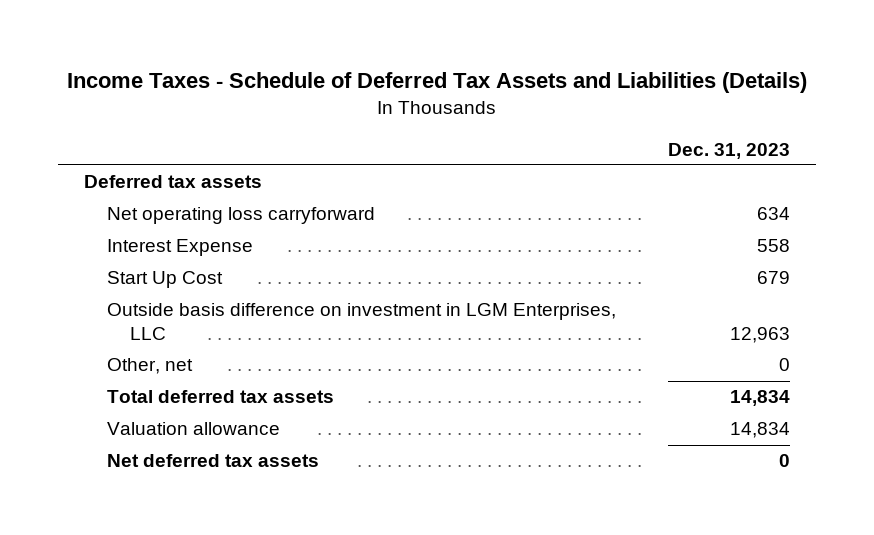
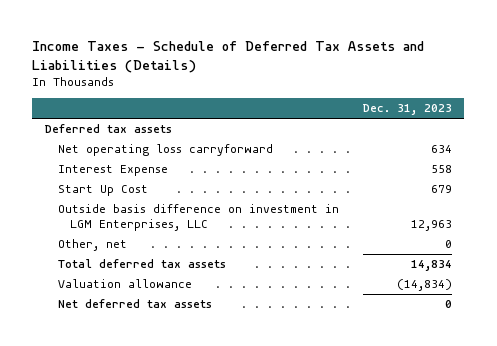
- Valuation allowance | 14,834
+ Valuation allowance | (14,834)

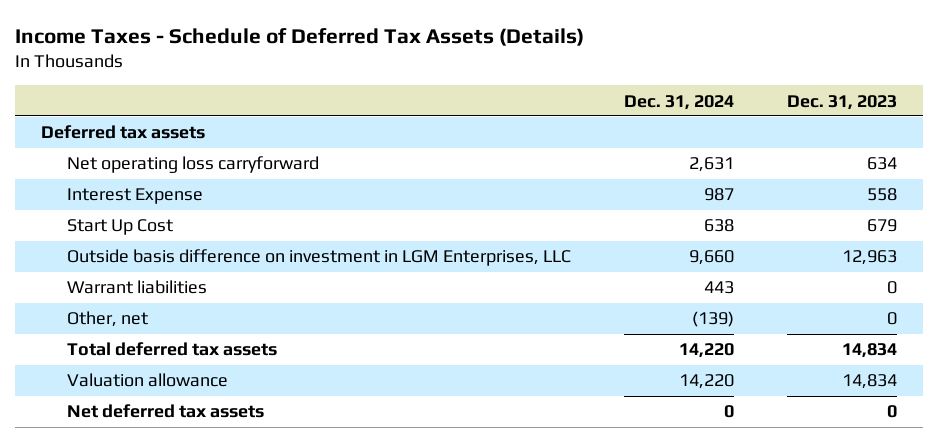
- Income Taxes - Schedule of Deferred Tax Assets and Liabilities (Details)
+ Income Taxes - Schedule of Deferred Tax Assets (Details)
- | Dec. 31, 2023
+ | Dec. 31, 2024 | Dec. 31, 2023
+ Warrant liabilities | 443 | 0
- Valuation allowance | (14,834)
+ Valuation allowance | 14,220 | 14,834

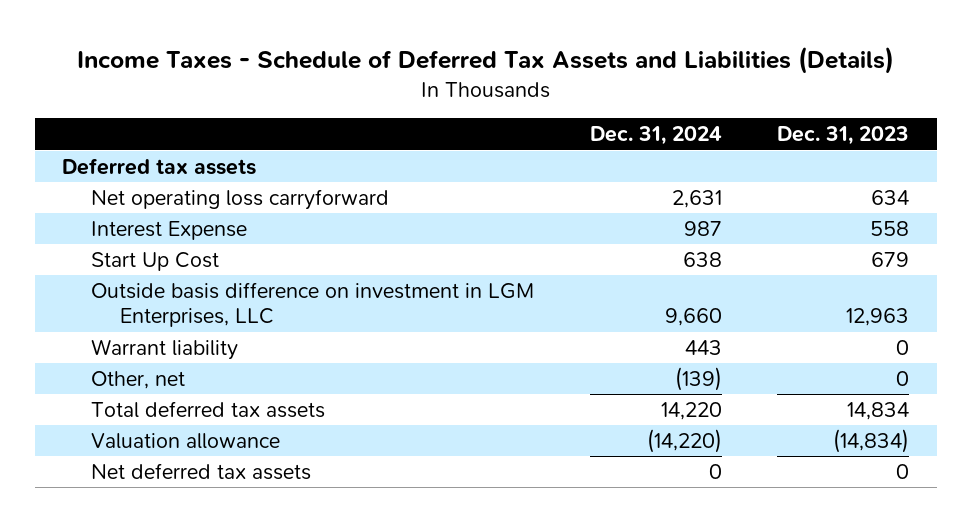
- Income Taxes - Schedule of Deferred Tax Assets (Details)
+ Income Taxes - Schedule of Deferred Tax Assets and Liabilities (Details)
- Warrant liabilities | 443 | 0
+ Warrant liability | 443 | 0
- Valuation allowance | 14,220 | 14,834
+ Valuation allowance | (14,220) | (14,834)

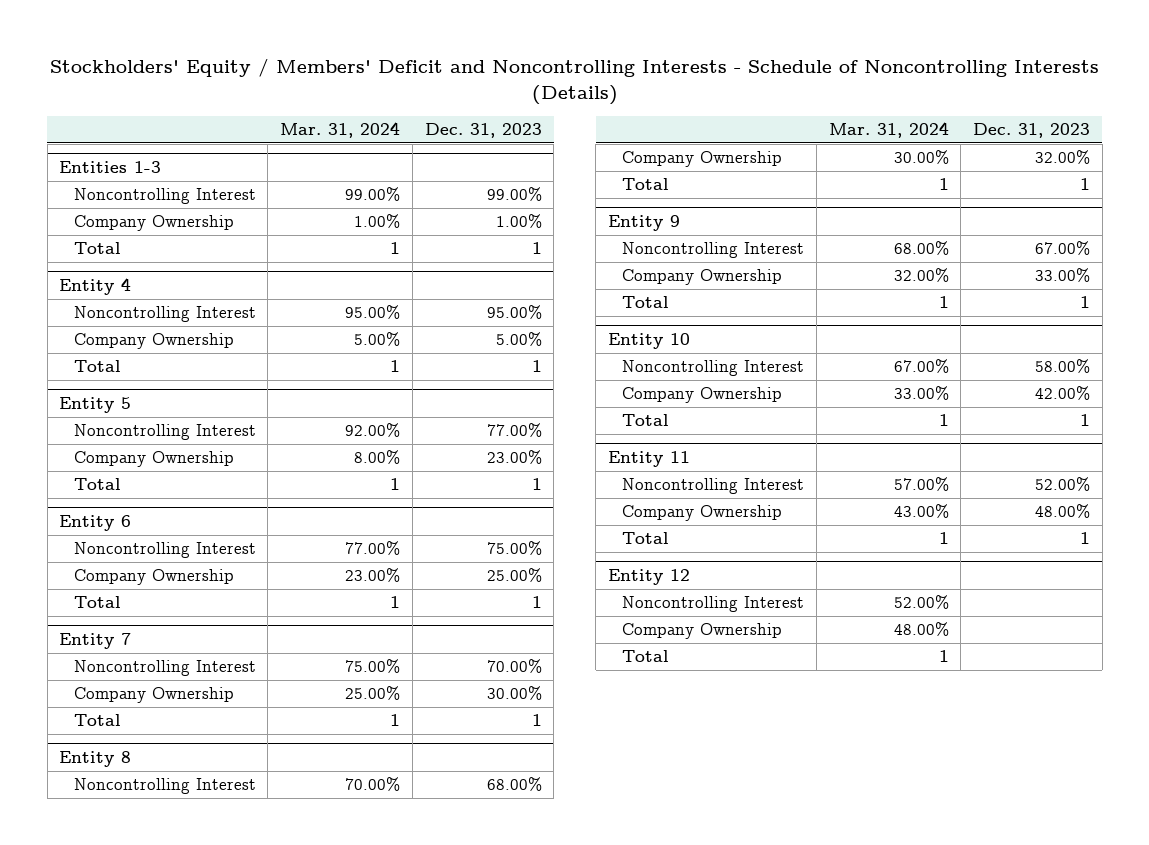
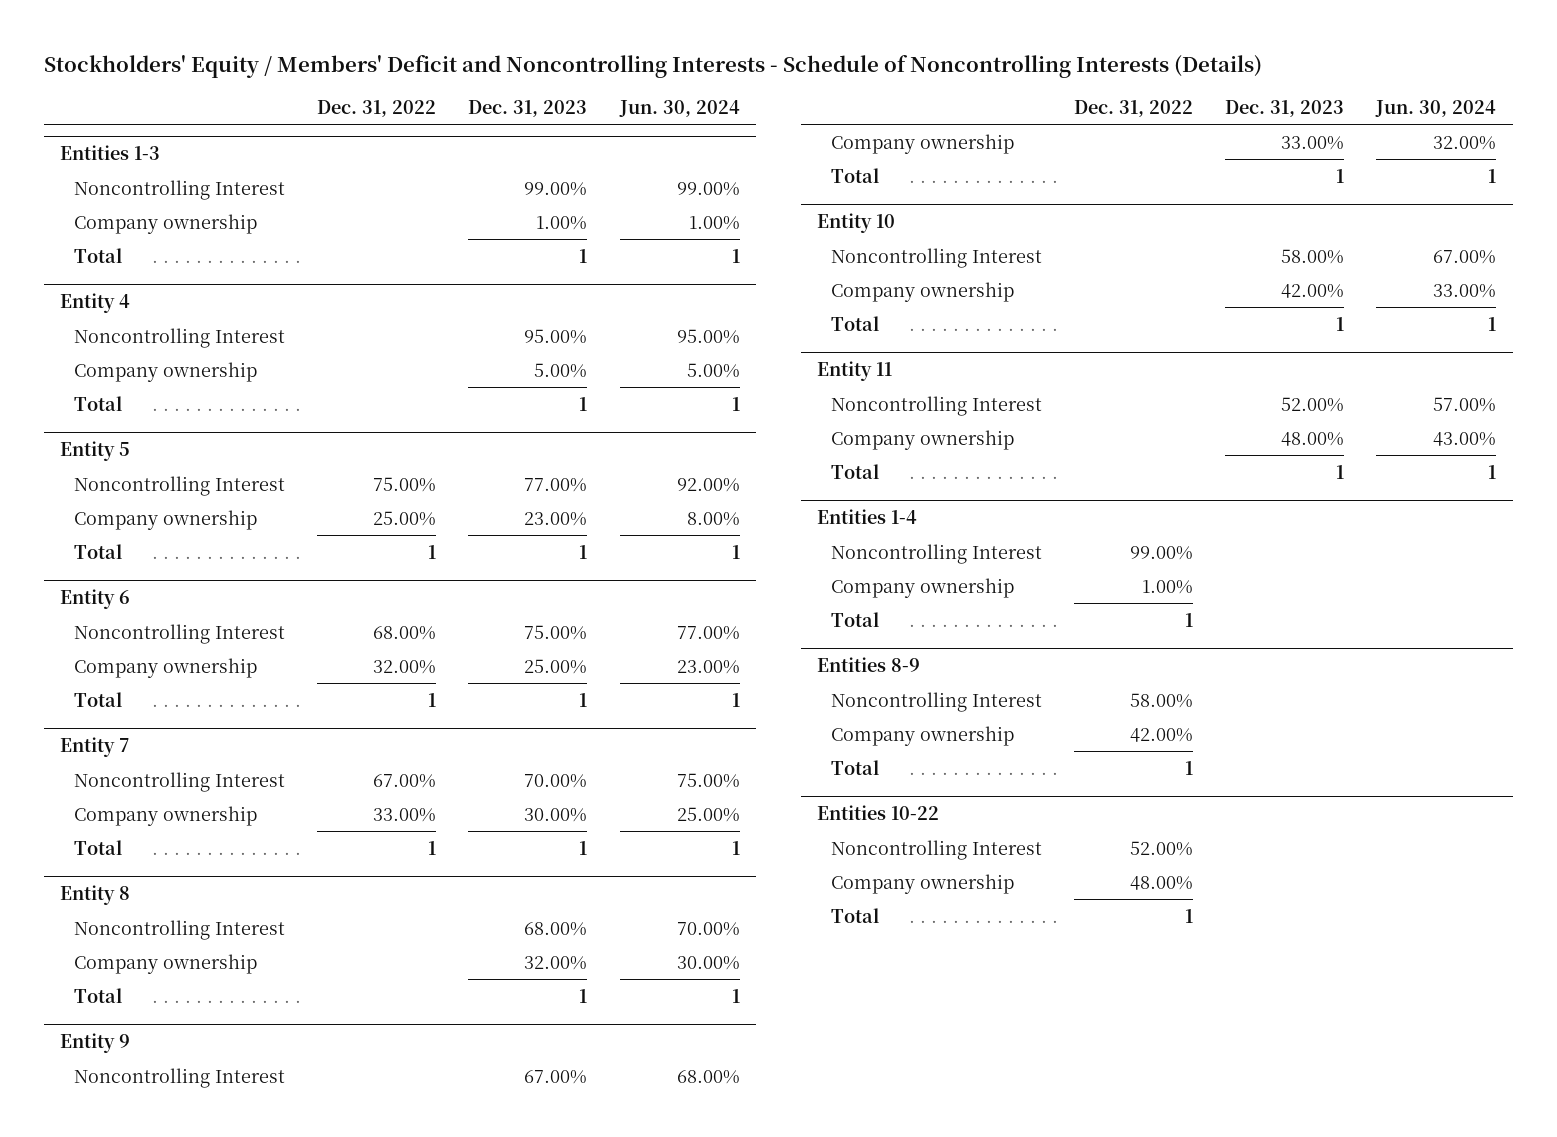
- | Mar. 31, 2024 | Dec. 31, 2023
+ | Dec. 31, 2022 | Dec. 31, 2023 | Jun. 30, 2024
@ Entities 1-3
- Company Ownership | 1.00% | 1.00%
+ Company ownership | | 1.00% | 1.00%
@ Entity 4
- Company Ownership | 5.00% | 5.00%
+ Company ownership | | 5.00% | 5.00%
@ Entity 5
- Company Ownership | 8.00% | 23.00%
+ Company ownership | 25.00% | 23.00% | 8.00%
@ Entity 6
- Company Ownership | 23.00% | 25.00%
+ Company ownership | 32.00% | 25.00% | 23.00%
@ Entity 7
- Company Ownership | 25.00% | 30.00%
+ Company ownership | 33.00% | 30.00% | 25.00%
@ Entity 8
- Company Ownership | 30.00% | 32.00%
+ Company ownership | | 32.00% | 30.00%
@ Entity 9
- Company Ownership | 32.00% | 33.00%
+ Company ownership | | 33.00% | 32.00%
@ Entity 10
- Company Ownership | 33.00% | 42.00%
+ Company ownership | | 42.00% | 33.00%
@ Entity 11
- Company Ownership | 43.00% | 48.00%
+ Company ownership | | 48.00% | 43.00%
- Entity 12
+ Entities 1-4
- Company Ownership | 48.00% |
+ Company ownership | 1.00% | |
+ Entities 8-9
+ Noncontrolling Interest | 58.00% | |
+ Company ownership | 42.00% | |
+ Total | 1 | |
+ Entities 10-22
+ Noncontrolling Interest | 52.00% | |
+ Company ownership | 48.00% | |
+ Total | 1 | |

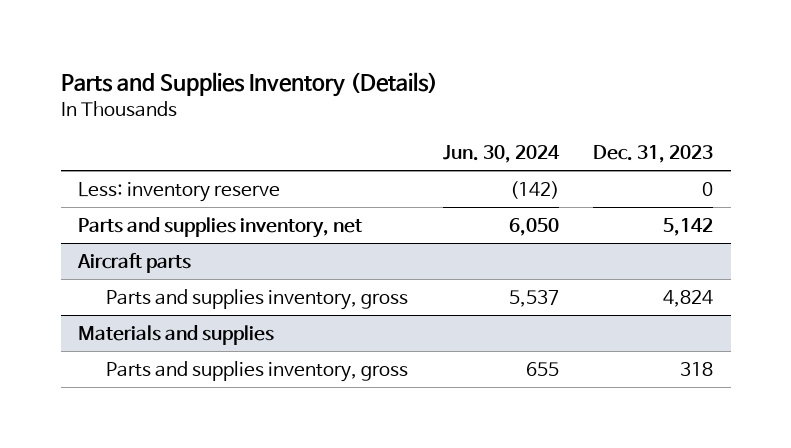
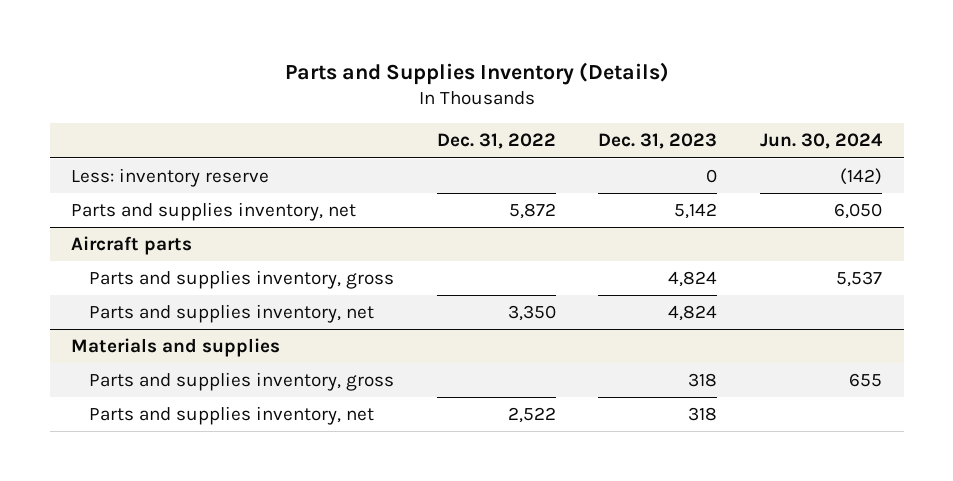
- | Jun. 30, 2024 | Dec. 31, 2023
+ | Dec. 31, 2022 | Dec. 31, 2023 | Jun. 30, 2024
@ Aircraft parts
+ Parts and supplies inventory, net | 3,350 | 4,824 |
@ Materials and supplies
+ Parts and supplies inventory, net | 2,522 | 318 |

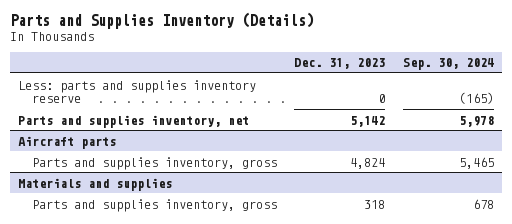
- | Dec. 31, 2022 | Dec. 31, 2023 | Jun. 30, 2024
+ | Dec. 31, 2023 | Sep. 30, 2024
- Less: inventory reserve | | 0 | (142)
+ Less: parts and supplies inventory reserve | 0 | (165)
@ Aircraft parts
- Parts and supplies inventory, net | 3,350 | 4,824 |
@ Materials and supplies
- Parts and supplies inventory, net | 2,522 | 318 |

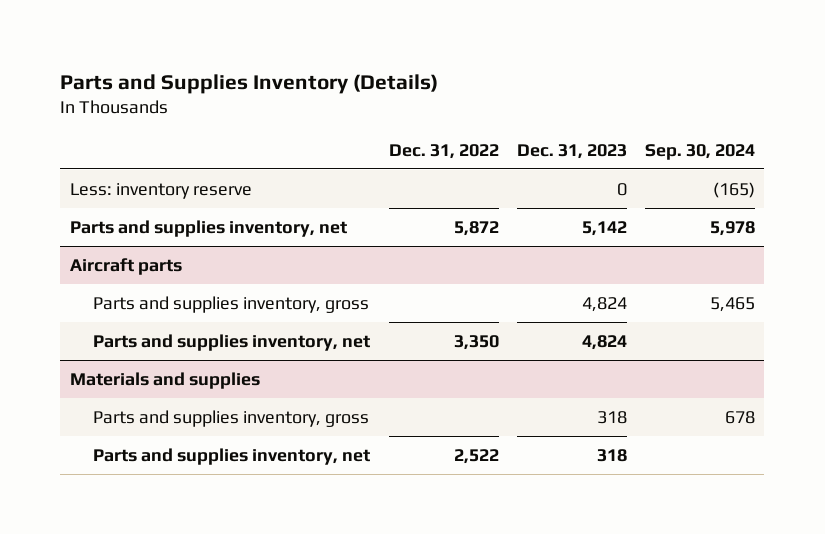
- | Dec. 31, 2023 | Sep. 30, 2024
+ | Dec. 31, 2022 | Dec. 31, 2023 | Sep. 30, 2024
- Less: parts and supplies inventory reserve | 0 | (165)
+ Less: inventory reserve | | 0 | (165)
@ Aircraft parts
+ Parts and supplies inventory, net | 3,350 | 4,824 |
@ Materials and supplies
+ Parts and supplies inventory, net | 2,522 | 318 |

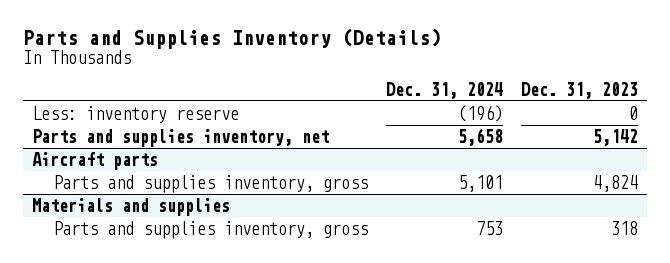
- | Dec. 31, 2022 | Dec. 31, 2023 | Sep. 30, 2024
+ | Dec. 31, 2024 | Dec. 31, 2023
@ Aircraft parts
- Parts and supplies inventory, net | 3,350 | 4,824 |
@ Materials and supplies
- Parts and supplies inventory, net | 2,522 | 318 |

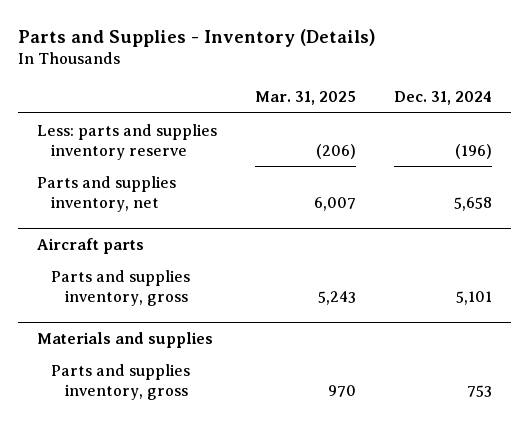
- Parts and Supplies Inventory (Details)
+ Parts and Supplies - Inventory (Details)
- | Dec. 31, 2024 | Dec. 31, 2023
+ | Mar. 31, 2025 | Dec. 31, 2024
- Less: inventory reserve | (196) | 0
+ Less: parts and supplies inventory reserve | (206) | (196)

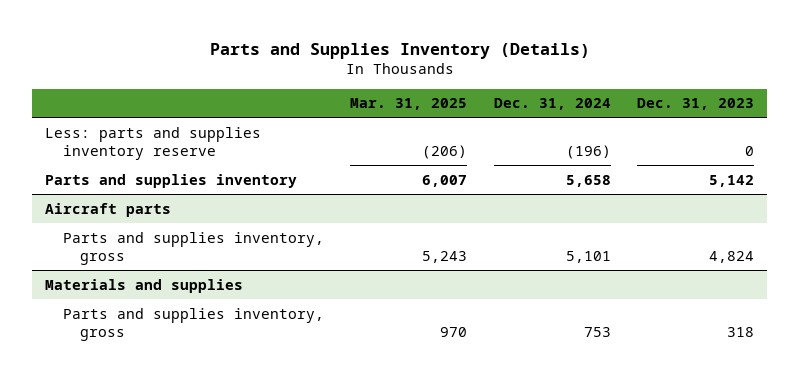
- Parts and Supplies - Inventory (Details)
+ Parts and Supplies Inventory (Details)
- | Mar. 31, 2025 | Dec. 31, 2024
+ | Mar. 31, 2025 | Dec. 31, 2024 | Dec. 31, 2023
- Parts and supplies inventory, net | 6,007 | 5,658
+ Parts and supplies inventory | 6,007 | 5,658 | 5,142

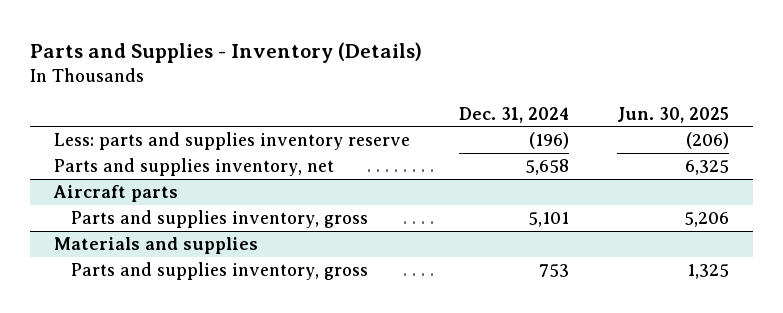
- Parts and Supplies Inventory (Details)
+ Parts and Supplies - Inventory (Details)
- | Mar. 31, 2025 | Dec. 31, 2024 | Dec. 31, 2023
+ | Dec. 31, 2024 | Jun. 30, 2025
- Parts and supplies inventory | 6,007 | 5,658 | 5,142
+ Parts and supplies inventory, net | 5,658 | 6,325

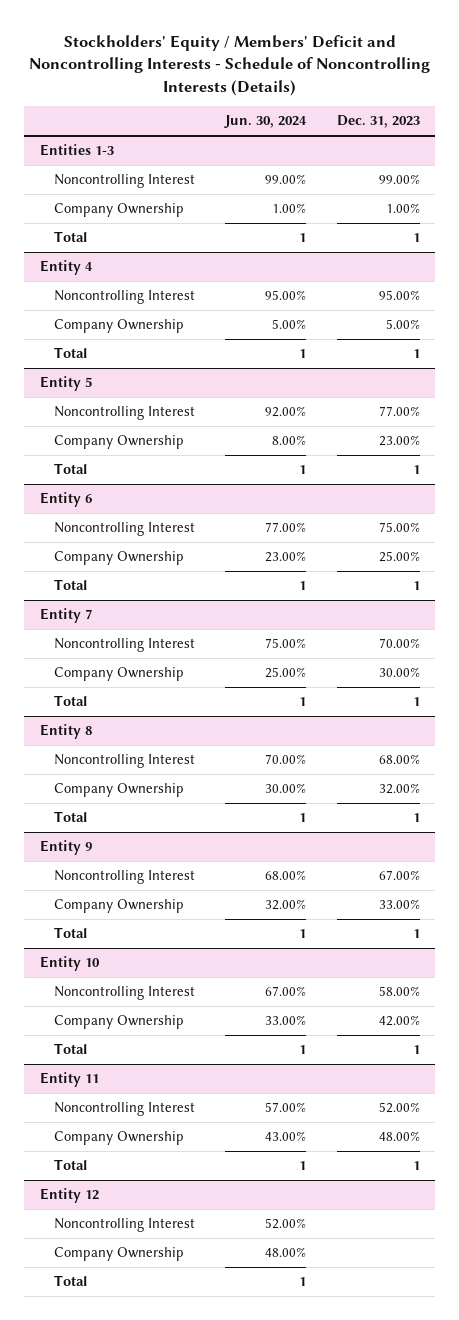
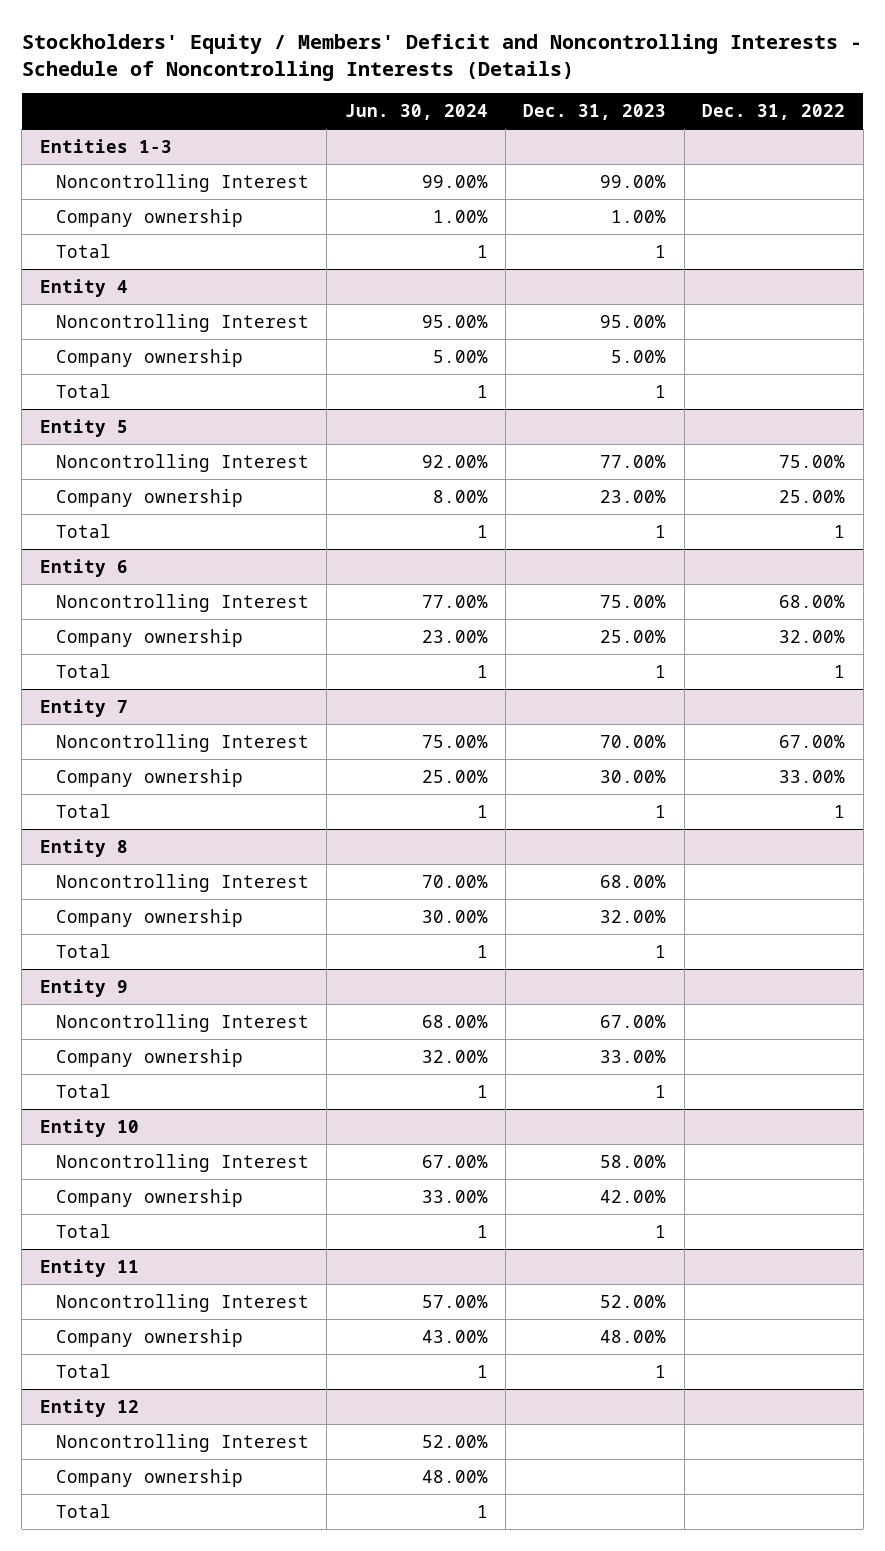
- | Jun. 30, 2024 | Dec. 31, 2023
+ | Jun. 30, 2024 | Dec. 31, 2023 | Dec. 31, 2022
@ Entities 1-3
- Company Ownership | 1.00% | 1.00%
+ Company ownership | 1.00% | 1.00% |
@ Entity 4
- Company Ownership | 5.00% | 5.00%
+ Company ownership | 5.00% | 5.00% |
@ Entity 5
- Company Ownership | 8.00% | 23.00%
+ Company ownership | 8.00% | 23.00% | 25.00%
@ Entity 6
- Company Ownership | 23.00% | 25.00%
+ Company ownership | 23.00% | 25.00% | 32.00%
@ Entity 7
- Company Ownership | 25.00% | 30.00%
+ Company ownership | 25.00% | 30.00% | 33.00%
@ Entity 8
- Company Ownership | 30.00% | 32.00%
+ Company ownership | 30.00% | 32.00% |
@ Entity 9
- Company Ownership | 32.00% | 33.00%
+ Company ownership | 32.00% | 33.00% |
@ Entity 10
- Company Ownership | 33.00% | 42.00%
+ Company ownership | 33.00% | 42.00% |
@ Entity 11
- Company Ownership | 43.00% | 48.00%
+ Company ownership | 43.00% | 48.00% |
@ Entity 12
- Company Ownership | 48.00% |
+ Company ownership | 48.00% | |

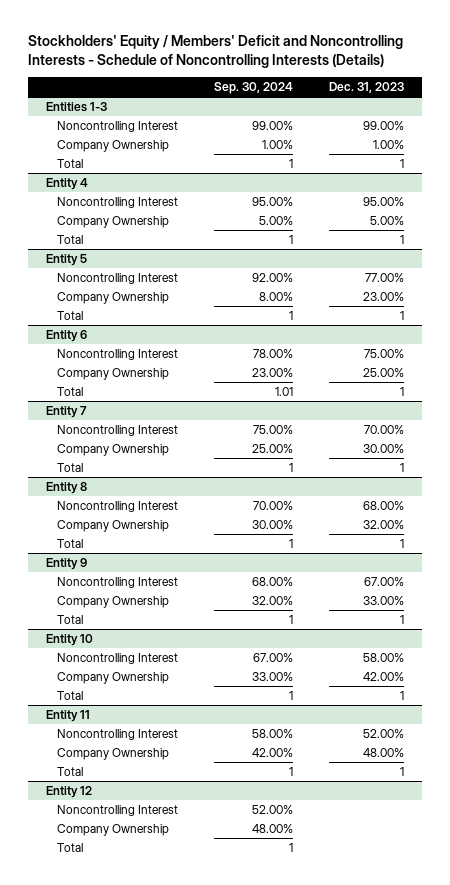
- | Jun. 30, 2024 | Dec. 31, 2023 | Dec. 31, 2022
+ | Sep. 30, 2024 | Dec. 31, 2023
@ Entities 1-3
- Company ownership | 1.00% | 1.00% |
+ Company Ownership | 1.00% | 1.00%
@ Entity 4
- Company ownership | 5.00% | 5.00% |
+ Company Ownership | 5.00% | 5.00%
@ Entity 5
- Company ownership | 8.00% | 23.00% | 25.00%
+ Company Ownership | 8.00% | 23.00%
@ Entity 6
- Company ownership | 23.00% | 25.00% | 32.00%
+ Company Ownership | 23.00% | 25.00%
@ Entity 7
- Company ownership | 25.00% | 30.00% | 33.00%
+ Company Ownership | 25.00% | 30.00%
@ Entity 8
- Company ownership | 30.00% | 32.00% |
+ Company Ownership | 30.00% | 32.00%
@ Entity 9
- Company ownership | 32.00% | 33.00% |
+ Company Ownership | 32.00% | 33.00%
@ Entity 10
- Company ownership | 33.00% | 42.00% |
+ Company Ownership | 33.00% | 42.00%
@ Entity 11
- Company ownership | 43.00% | 48.00% |
+ Company Ownership | 42.00% | 48.00%
@ Entity 12
- Company ownership | 48.00% | |
+ Company Ownership | 48.00% |

